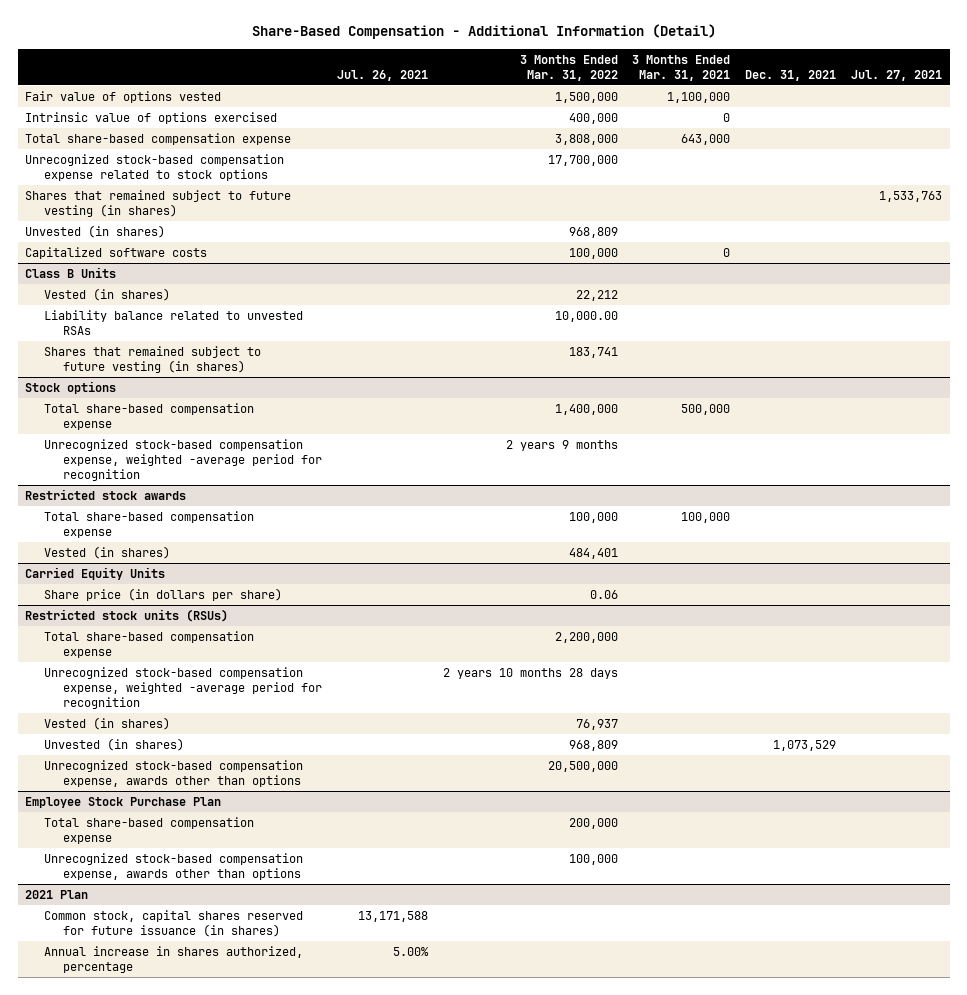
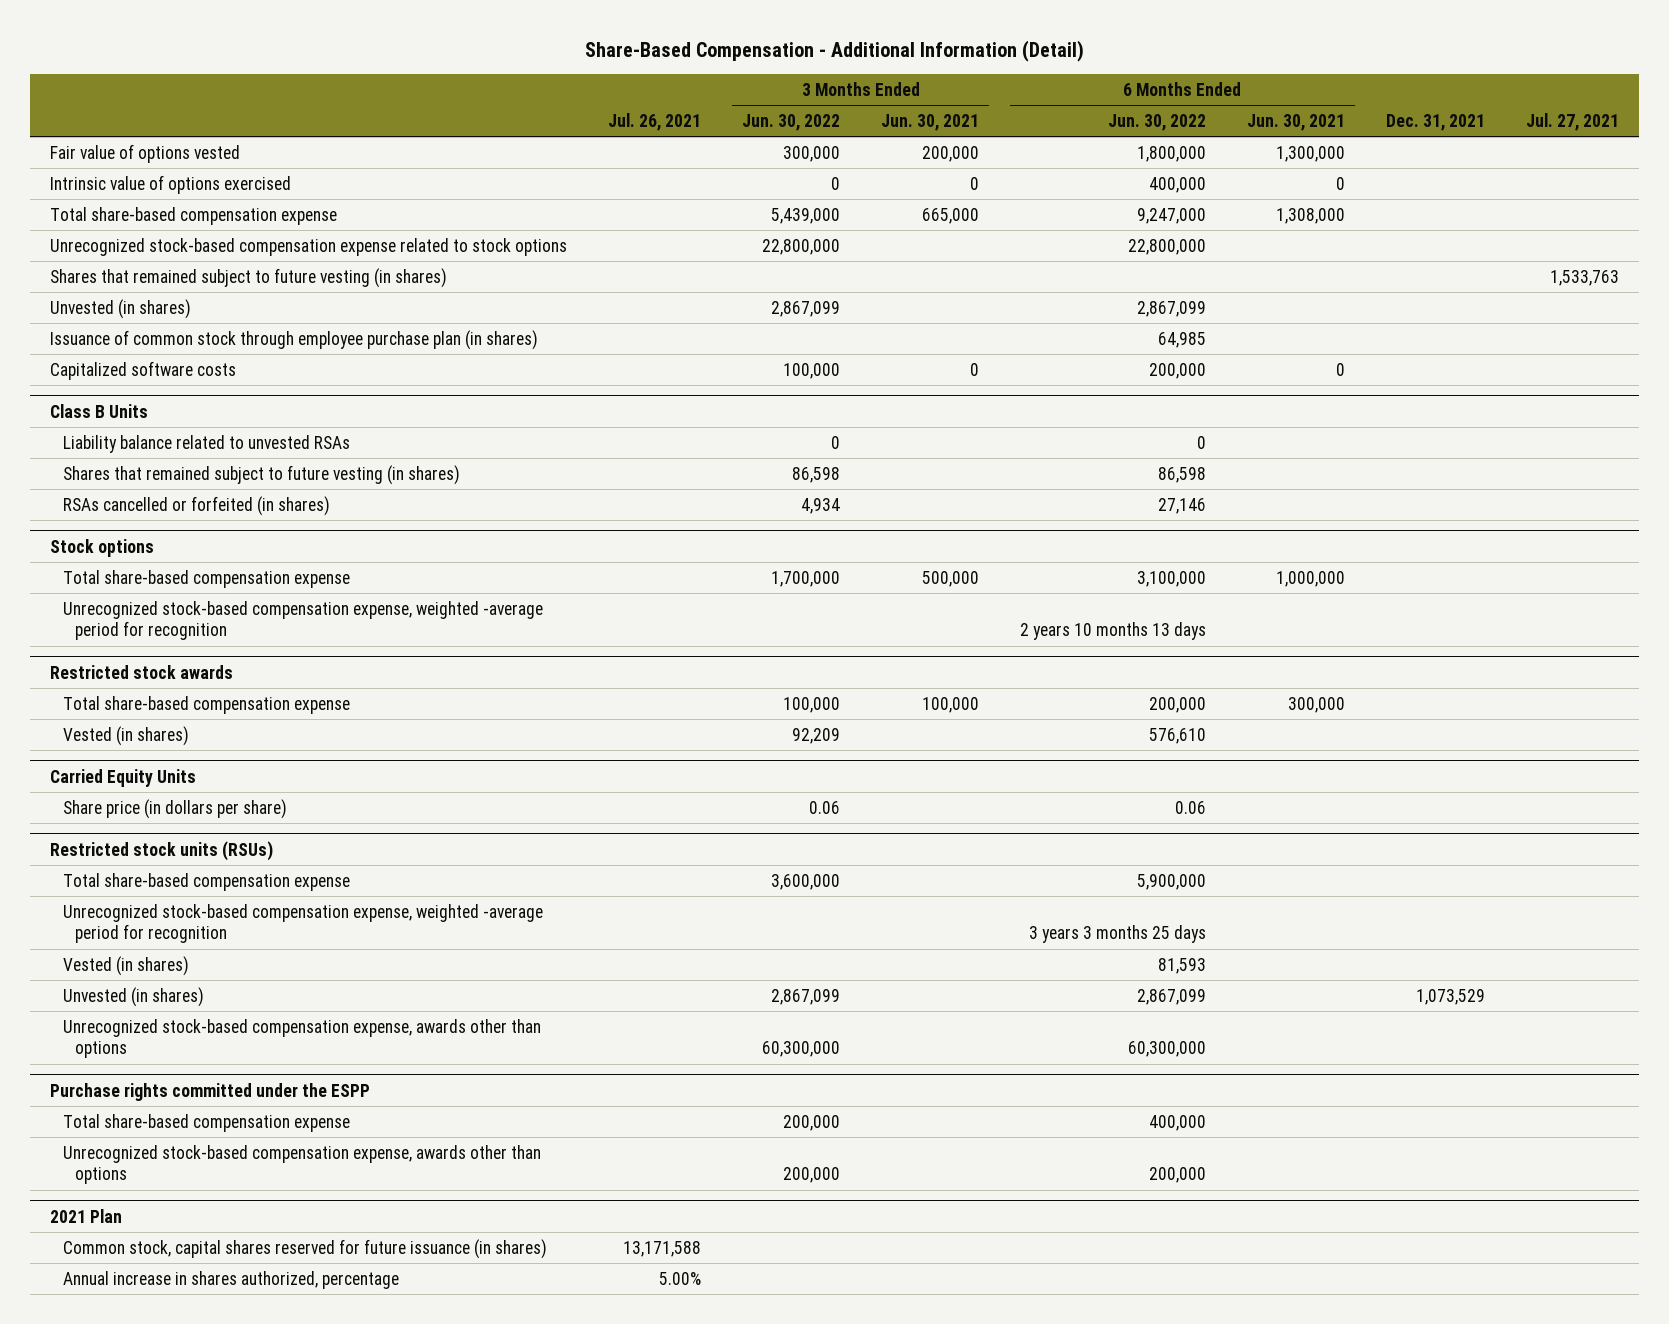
- | Jul. 26, 2021 | 3 Months Ended Mar. 31, 2022 | 3 Months Ended Mar. 31, 2021 | Dec. 31, 2021 | Jul. 27, 2021
+ | Jul. 26, 2021 | 3 Months Ended Jun. 30, 2022 | 3 Months Ended Jun. 30, 2021 | 6 Months Ended Jun. 30, 2022 | 6 Months Ended Jun. 30, 2021 | Dec. 31, 2021 | Jul. 27, 2021
+ Issuance of common stock through employee purchase plan (in shares) | | | | 64,985 | | |
@ Class B Units
- Vested (in shares) | | 22,212 | | |
+ RSAs cancelled or forfeited (in shares) | | 4,934 | | 27,146 | | |
- Employee Stock Purchase Plan
+ Purchase rights committed under the ESPP

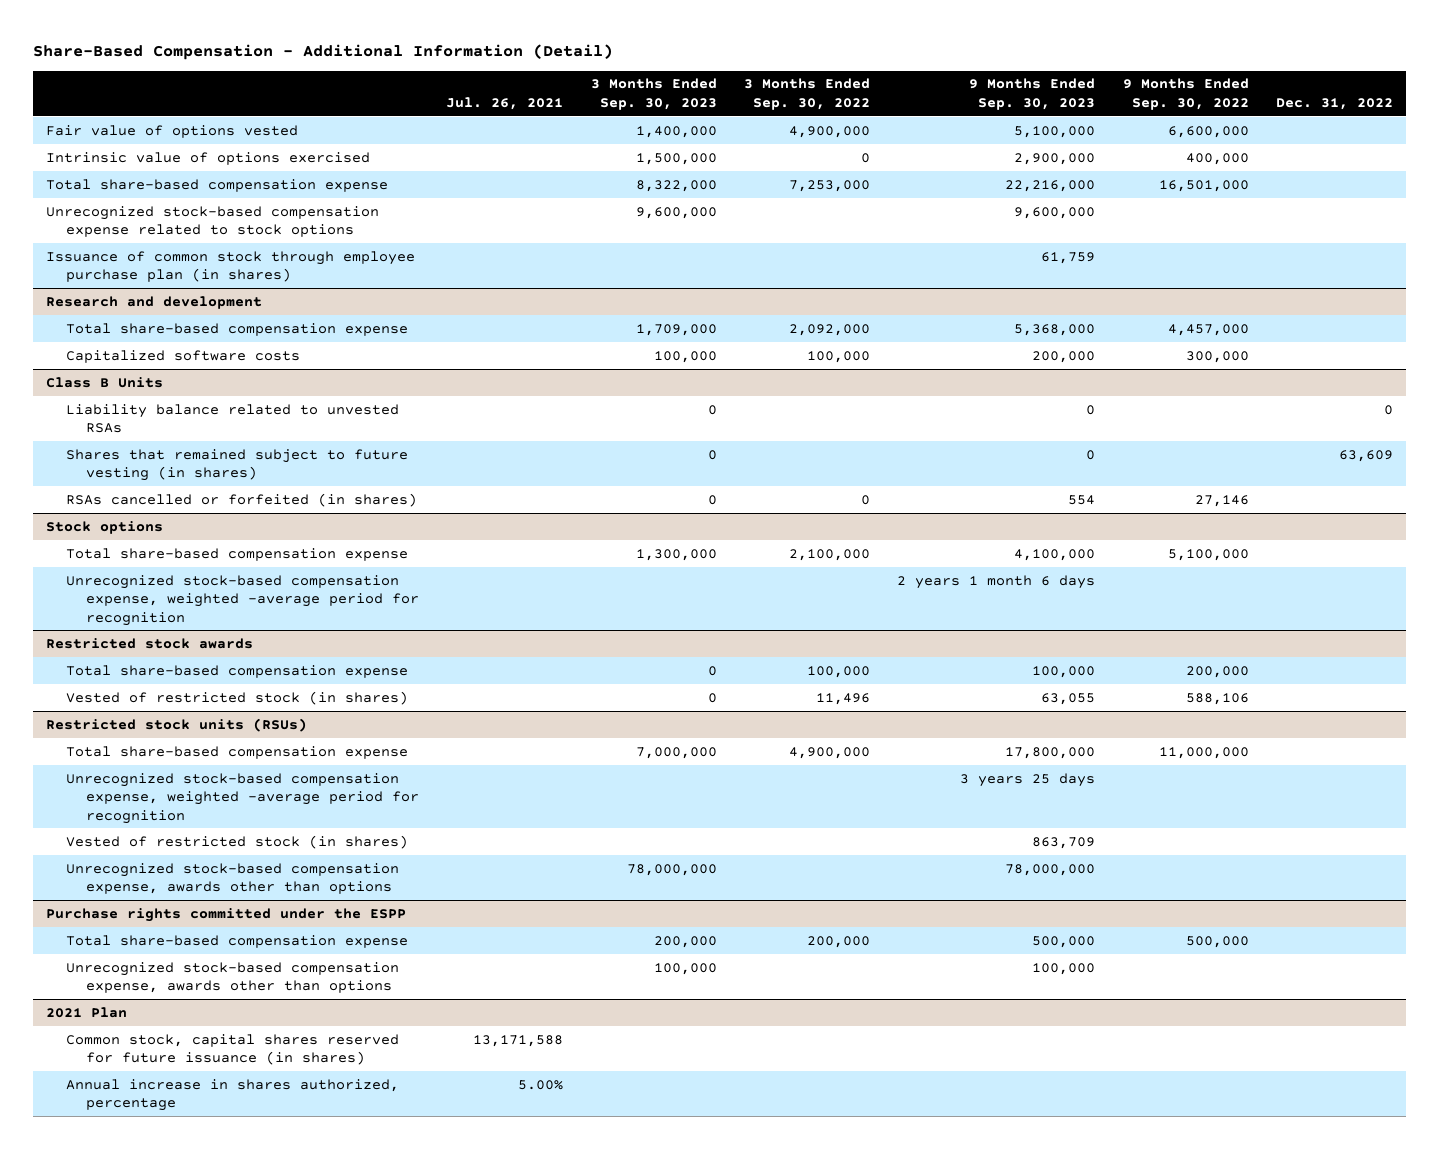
- | Jul. 26, 2021 | 3 Months Ended Jun. 30, 2022 | 3 Months Ended Jun. 30, 2021 | 6 Months Ended Jun. 30, 2022 | 6 Months Ended Jun. 30, 2021 | Dec. 31, 2021 | Jul. 27, 2021
+ | Jul. 26, 2021 | 3 Months Ended Sep. 30, 2023 | 3 Months Ended Sep. 30, 2022 | 9 Months Ended Sep. 30, 2023 | 9 Months Ended Sep. 30, 2022 | Dec. 31, 2022
- Shares that remained subject to future vesting (in shares) | | | | | | | 1,533,763
- Unvested (in shares) | | 2,867,099 | | 2,867,099 | | |
- Capitalized software costs | | 100,000 | 0 | 200,000 | 0 | |
+ Research and development
+ Total share-based compensation expense | | 1,709,000 | 2,092,000 | 5,368,000 | 4,457,000 |
+ Capitalized software costs | | 100,000 | 100,000 | 200,000 | 300,000 |
@ Restricted stock awards
- Vested (in shares) | | 92,209 | | 576,610 | | |
- Carried Equity Units
- Share price (in dollars per share) | | 0.06 | | 0.06 | | |
@ Restricted stock awards
+ Vested of restricted stock (in shares) | | 0 | 11,496 | 63,055 | 588,106 |
@ Restricted stock units (RSUs)
- Vested (in shares) | | | | 81,593 | | |
- Unvested (in shares) | | 2,867,099 | | 2,867,099 | | 1,073,529 |
+ Vested of restricted stock (in shares) | | | | 863,709 | |

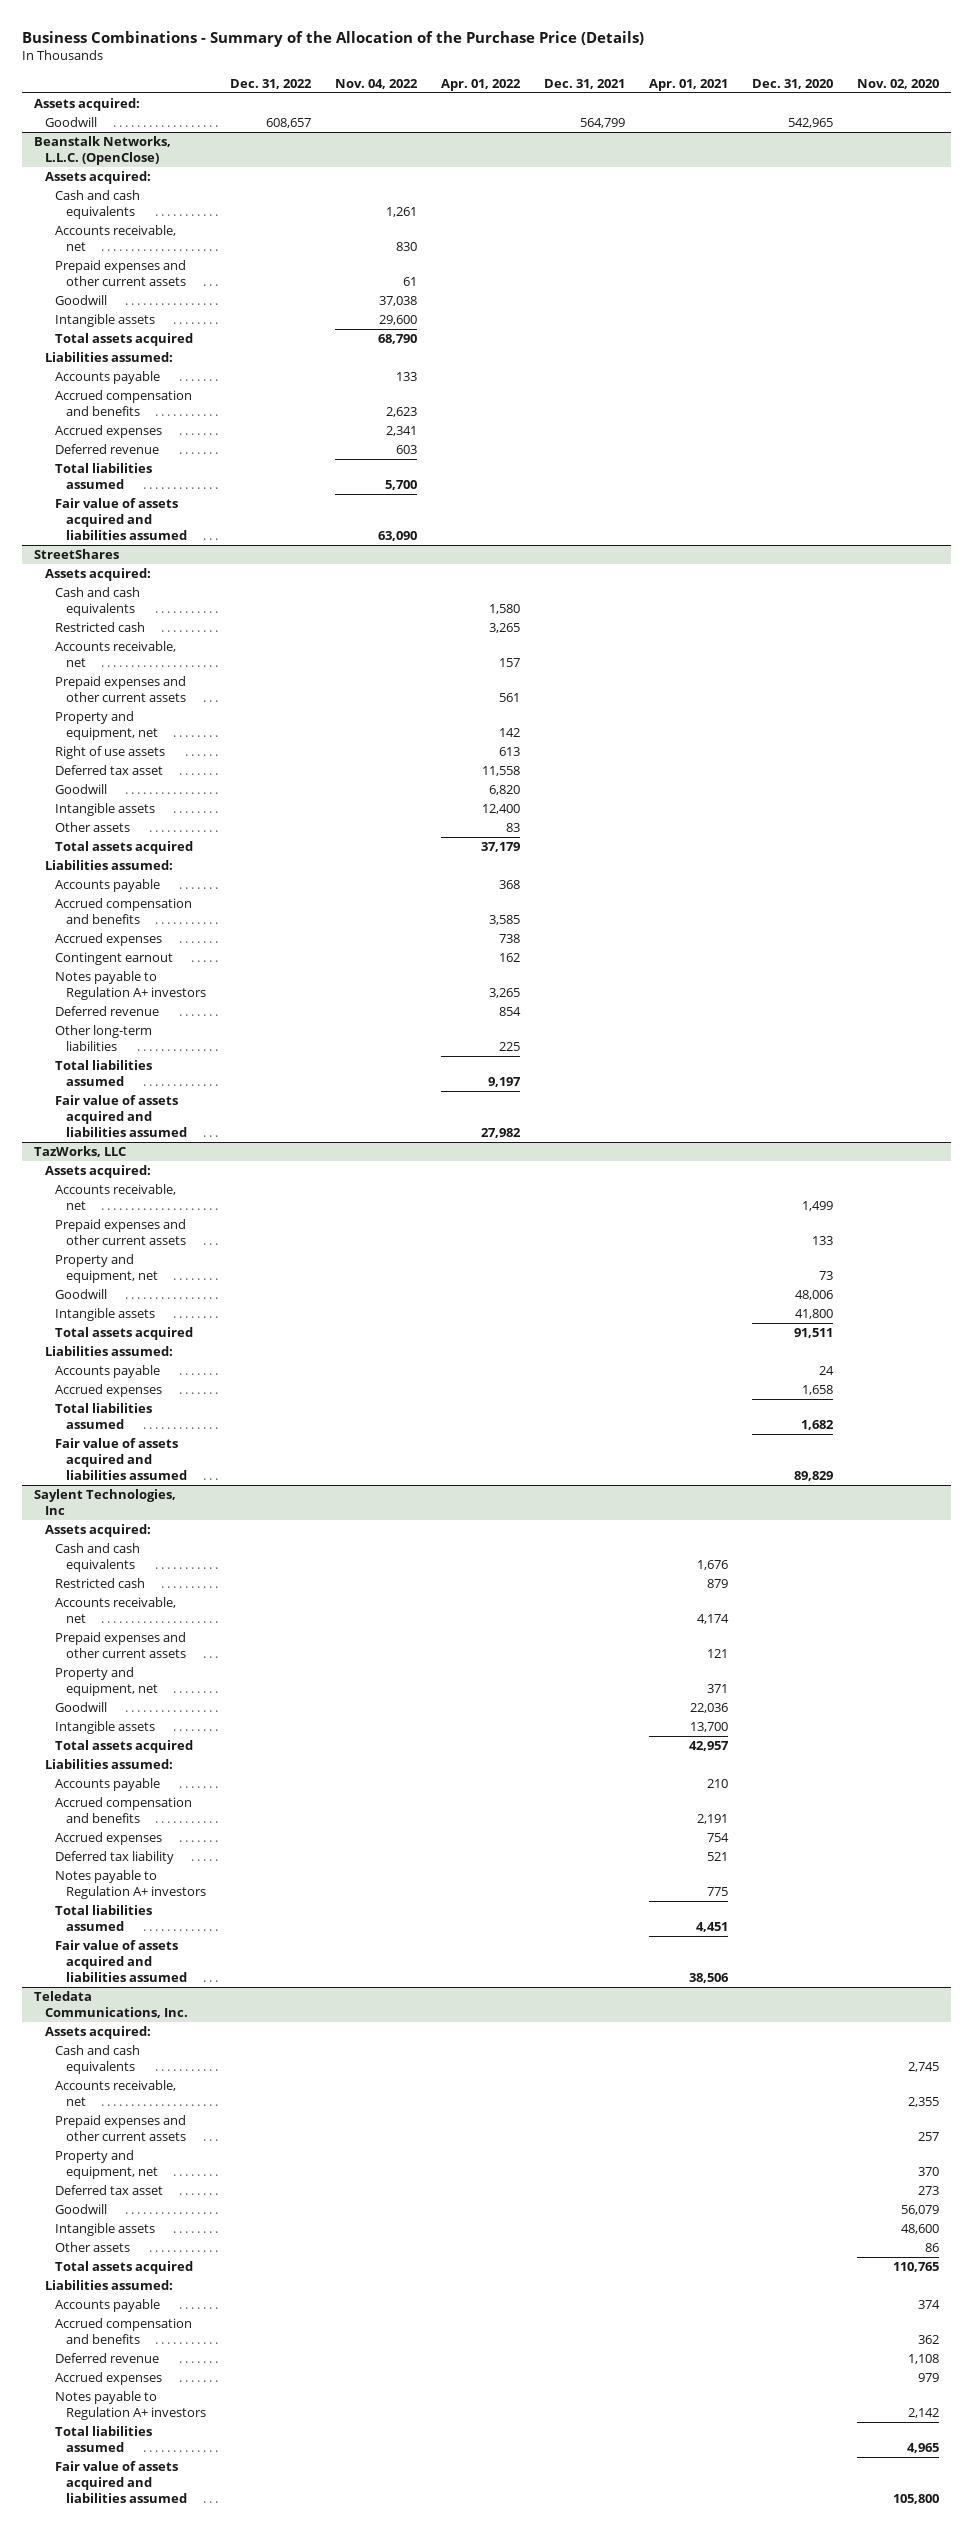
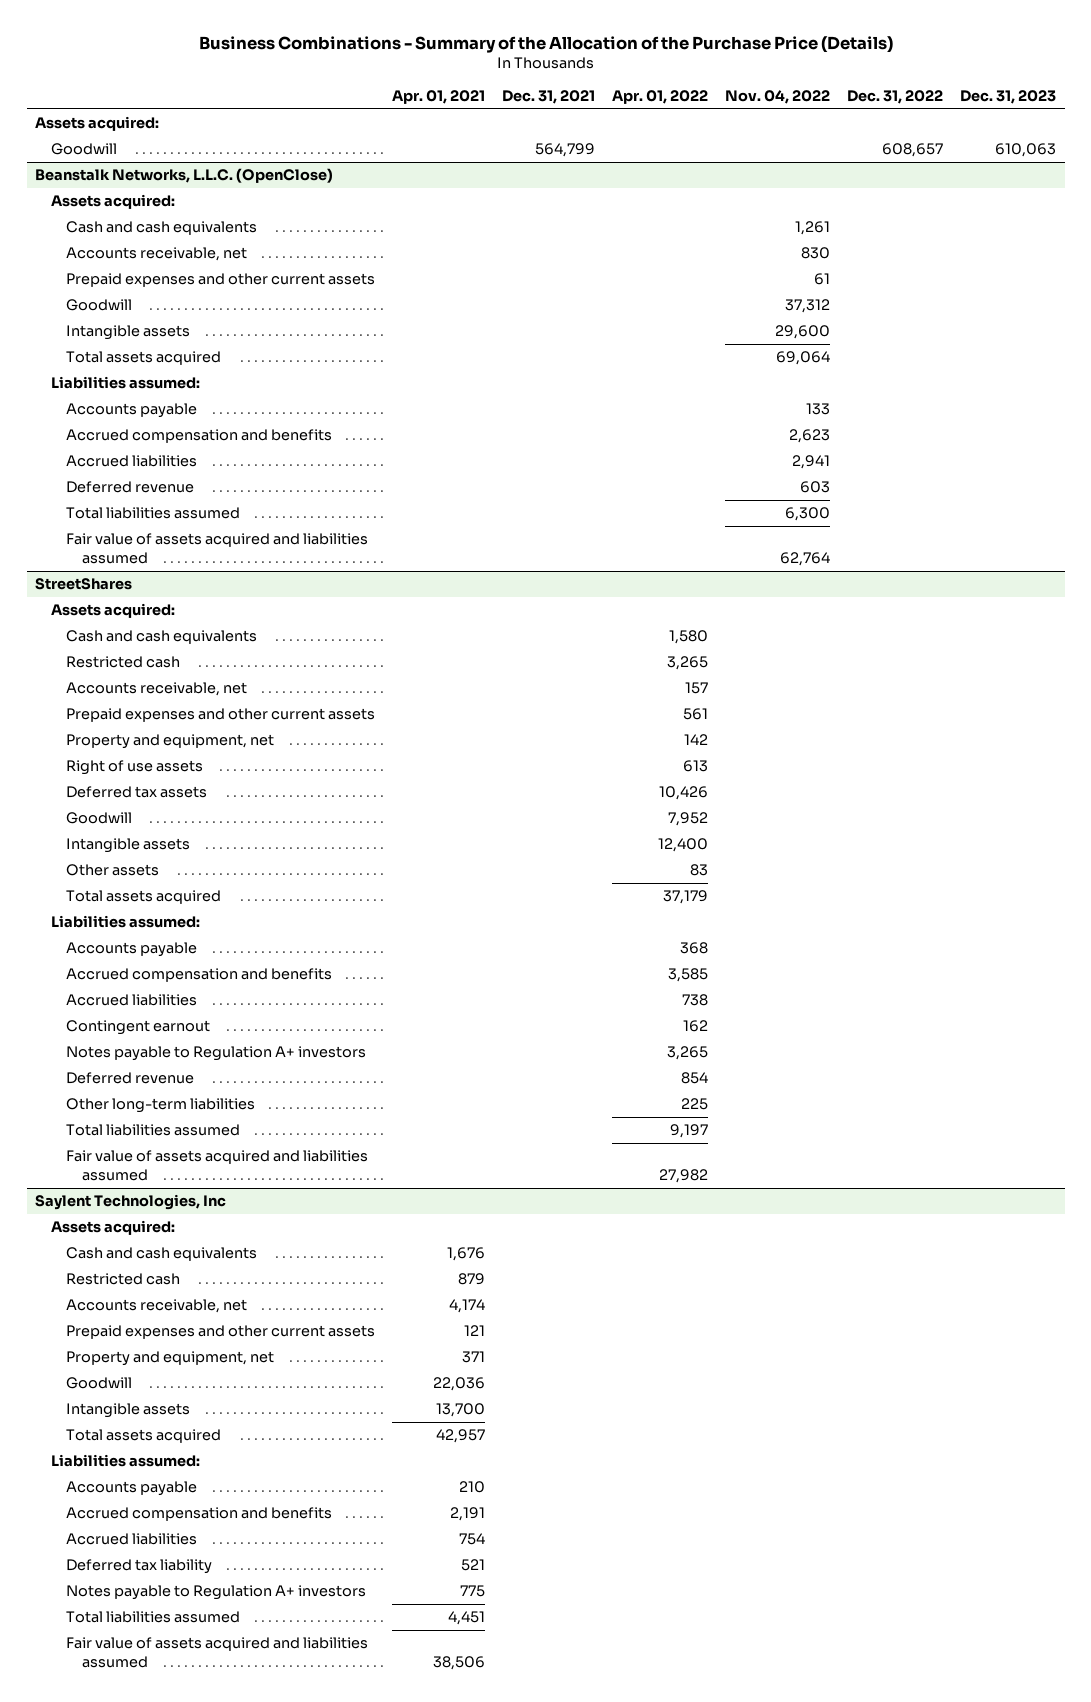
- | Dec. 31, 2022 | Nov. 04, 2022 | Apr. 01, 2022 | Dec. 31, 2021 | Apr. 01, 2021 | Dec. 31, 2020 | Nov. 02, 2020
+ | Apr. 01, 2021 | Dec. 31, 2021 | Apr. 01, 2022 | Nov. 04, 2022 | Dec. 31, 2022 | Dec. 31, 2023
@ Beanstalk Networks, L.L.C. (OpenClose)
- Goodwill | | 37,038 | | | | |
+ Goodwill | | | | 37,312 | |
- Total assets acquired | | 68,790 | | | | |
+ Total assets acquired | | | | 69,064 | |
- Accrued expenses | | 2,341 | | | | |
+ Accrued liabilities | | | | 2,941 | |
- Total liabilities assumed | | 5,700 | | | | |
- Fair value of assets acquired and liabilities assumed | | 63,090 | | | | |
+ Total liabilities assumed | | | | 6,300 | |
+ Fair value of assets acquired and liabilities assumed | | | | 62,764 | |
@ StreetShares
- Deferred tax asset | | | 11,558 | | | |
- Goodwill | | | 6,820 | | | |
+ Deferred tax assets | | | 10,426 | | |
+ Goodwill | | | 7,952 | | |
- Accrued expenses | | | 738 | | | |
+ Accrued liabilities | | | 738 | | |
- TazWorks, LLC
- Assets acquired:
- Accounts receivable, net | | | | | | 1,499 |
- Prepaid expenses and other current assets | | | | | | 133 |
- Property and equipment, net | | | | | | 73 |
- Goodwill | | | | | | 48,006 |
- Intangible assets | | | | | | 41,800 |
- Total assets acquired | | | | | | 91,511 |
- Liabilities assumed:
- Accounts payable | | | | | | 24 |
- Accrued expenses | | | | | | 1,658 |
- Total liabilities assumed | | | | | | 1,682 |
- Fair value of assets acquired and liabilities assumed | | | | | | 89,829 |
@ Saylent Technologies, Inc
- Accrued expenses | | | | | 754 | |
+ Accrued liabilities | 754 | | | | |
- Teledata Communications, Inc.
- Assets acquired:
- Cash and cash equivalents | | | | | | | 2,745
- Accounts receivable, net | | | | | | | 2,355
- Prepaid expenses and other current assets | | | | | | | 257
- Property and equipment, net | | | | | | | 370
- Deferred tax asset | | | | | | | 273
- Goodwill | | | | | | | 56,079
- Intangible assets | | | | | | | 48,600
- Other assets | | | | | | | 86
- Total assets acquired | | | | | | | 110,765
- Liabilities assumed:
- Accounts payable | | | | | | | 374
- Accrued compensation and benefits | | | | | | | 362
- Deferred revenue | | | | | | | 1,108
- Accrued expenses | | | | | | | 979
- Notes payable to Regulation A+ investors | | | | | | | 2,142
- Total liabilities assumed | | | | | | | 4,965
- Fair value of assets acquired and liabilities assumed | | | | | | | 105,800

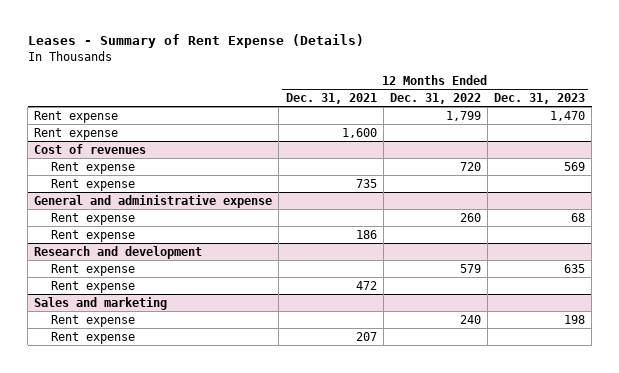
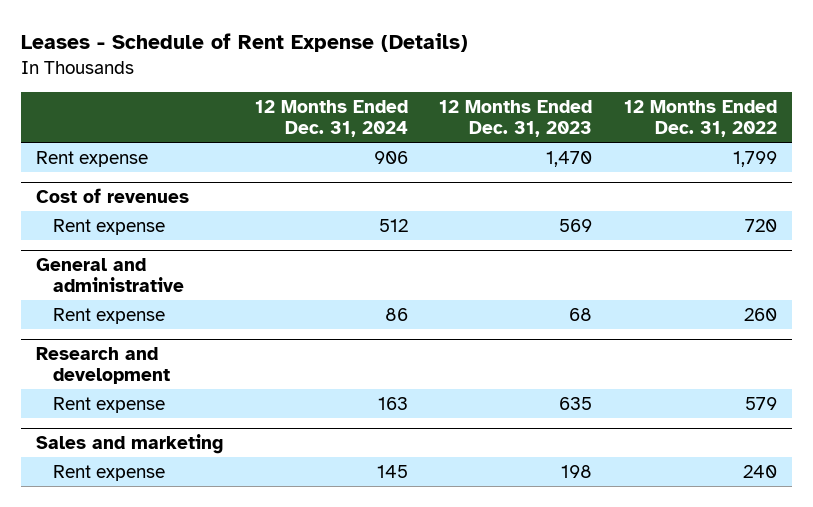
- Leases - Summary of Rent Expense (Details)
+ Leases - Schedule of Rent Expense (Details)
- | 12 Months Ended Dec. 31, 2021 | 12 Months Ended Dec. 31, 2022 | 12 Months Ended Dec. 31, 2023
+ | 12 Months Ended Dec. 31, 2024 | 12 Months Ended Dec. 31, 2023 | 12 Months Ended Dec. 31, 2022
- Rent expense | 1,600 | |
@ Cost of revenues
- Rent expense | 735 | |
- General and administrative expense
+ General and administrative
- Rent expense | 186 | |
@ Research and development
- Rent expense | 472 | |
@ Sales and marketing
- Rent expense | 207 | |

